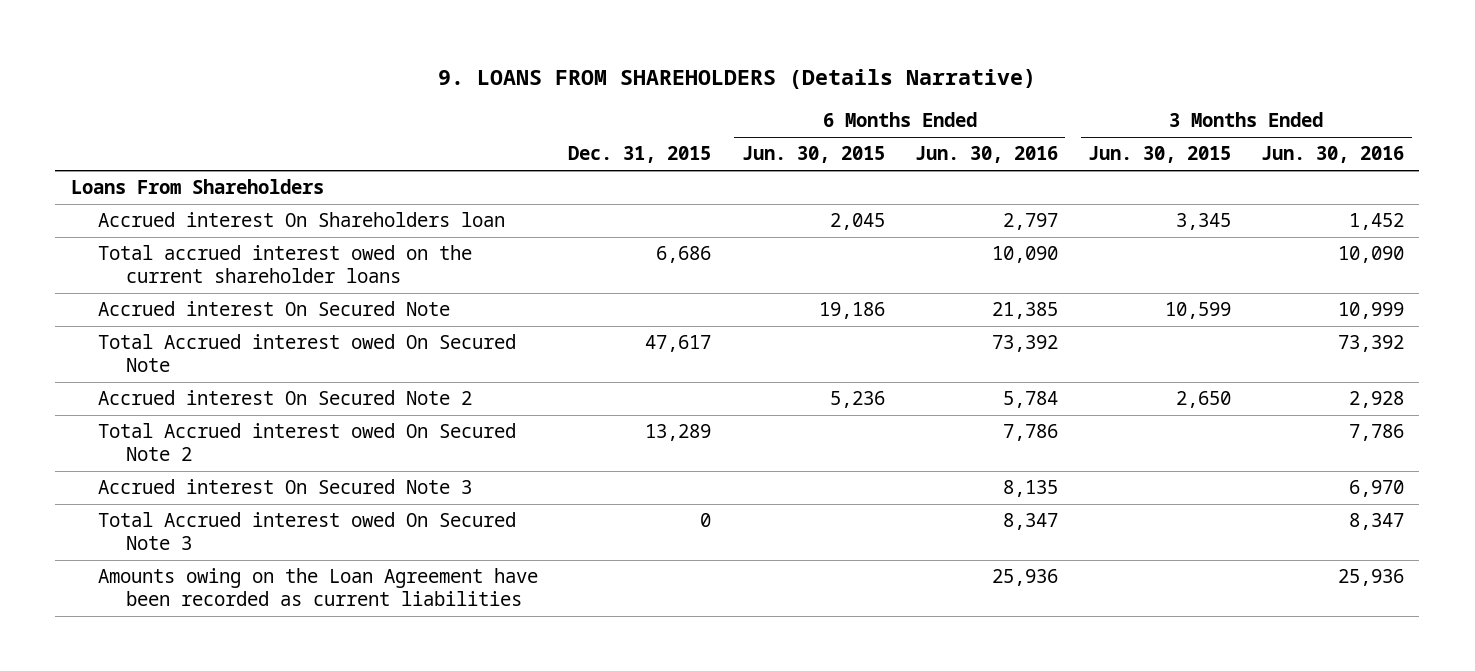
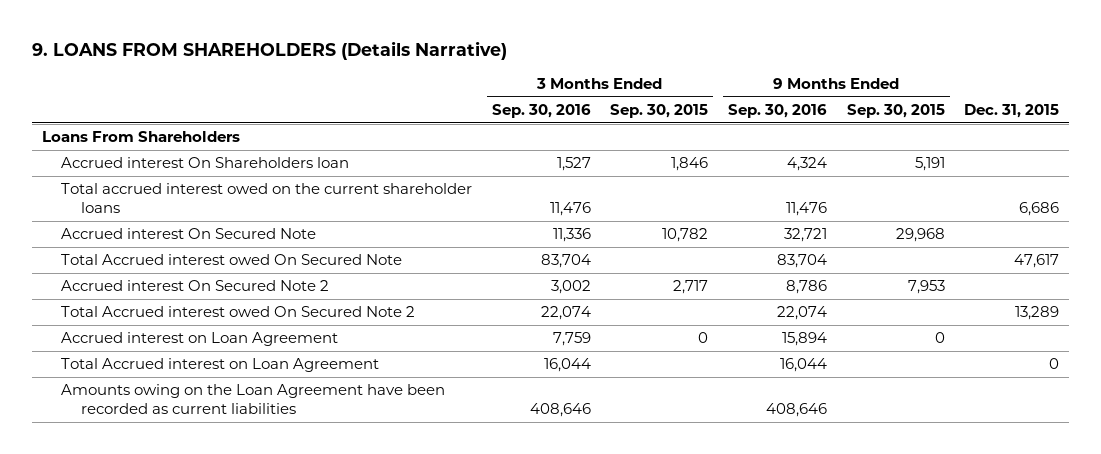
- | Dec. 31, 2015 | 6 Months Ended Jun. 30, 2015 | 6 Months Ended Jun. 30, 2016 | 3 Months Ended Jun. 30, 2015 | 3 Months Ended Jun. 30, 2016
+ | 3 Months Ended Sep. 30, 2016 | 3 Months Ended Sep. 30, 2015 | 9 Months Ended Sep. 30, 2016 | 9 Months Ended Sep. 30, 2015 | Dec. 31, 2015
- Accrued interest On Secured Note 3 | | | 8,135 | | 6,970
- Total Accrued interest owed On Secured Note 3 | 0 | | 8,347 | | 8,347
+ Accrued interest on Loan Agreement | 7,759 | 0 | 15,894 | 0 |
+ Total Accrued interest on Loan Agreement | 16,044 | | 16,044 | | 0

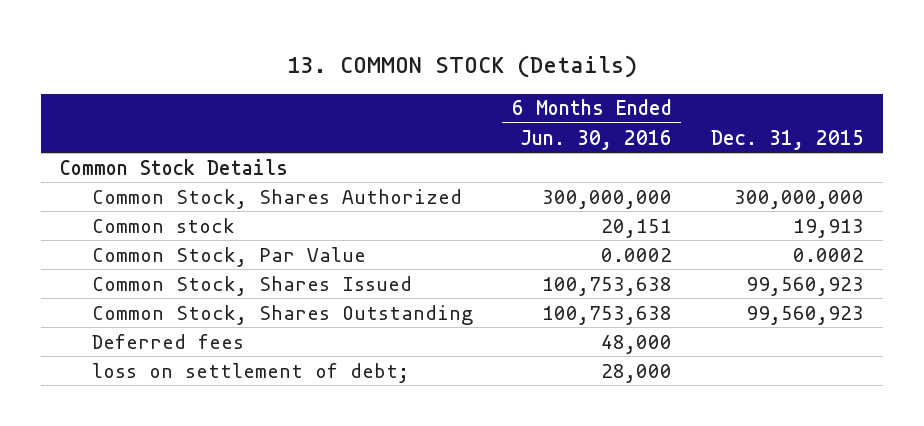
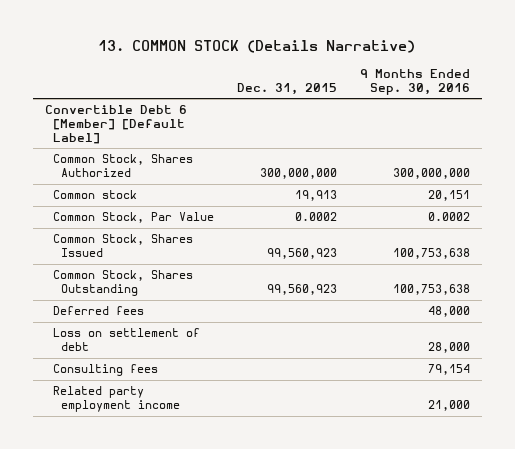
- 13. COMMON STOCK (Details)
+ 13. COMMON STOCK (Details Narrative)
- | 6 Months Ended Jun. 30, 2016 | Dec. 31, 2015
+ | Dec. 31, 2015 | 9 Months Ended Sep. 30, 2016
- Common Stock Details
+ Convertible Debt 6 [Member] [Default Label]
- loss on settlement of debt; | 28,000 |
+ Loss on settlement of debt | | 28,000
+ Consulting fees | | 79,154
+ Related party employment income | | 21,000

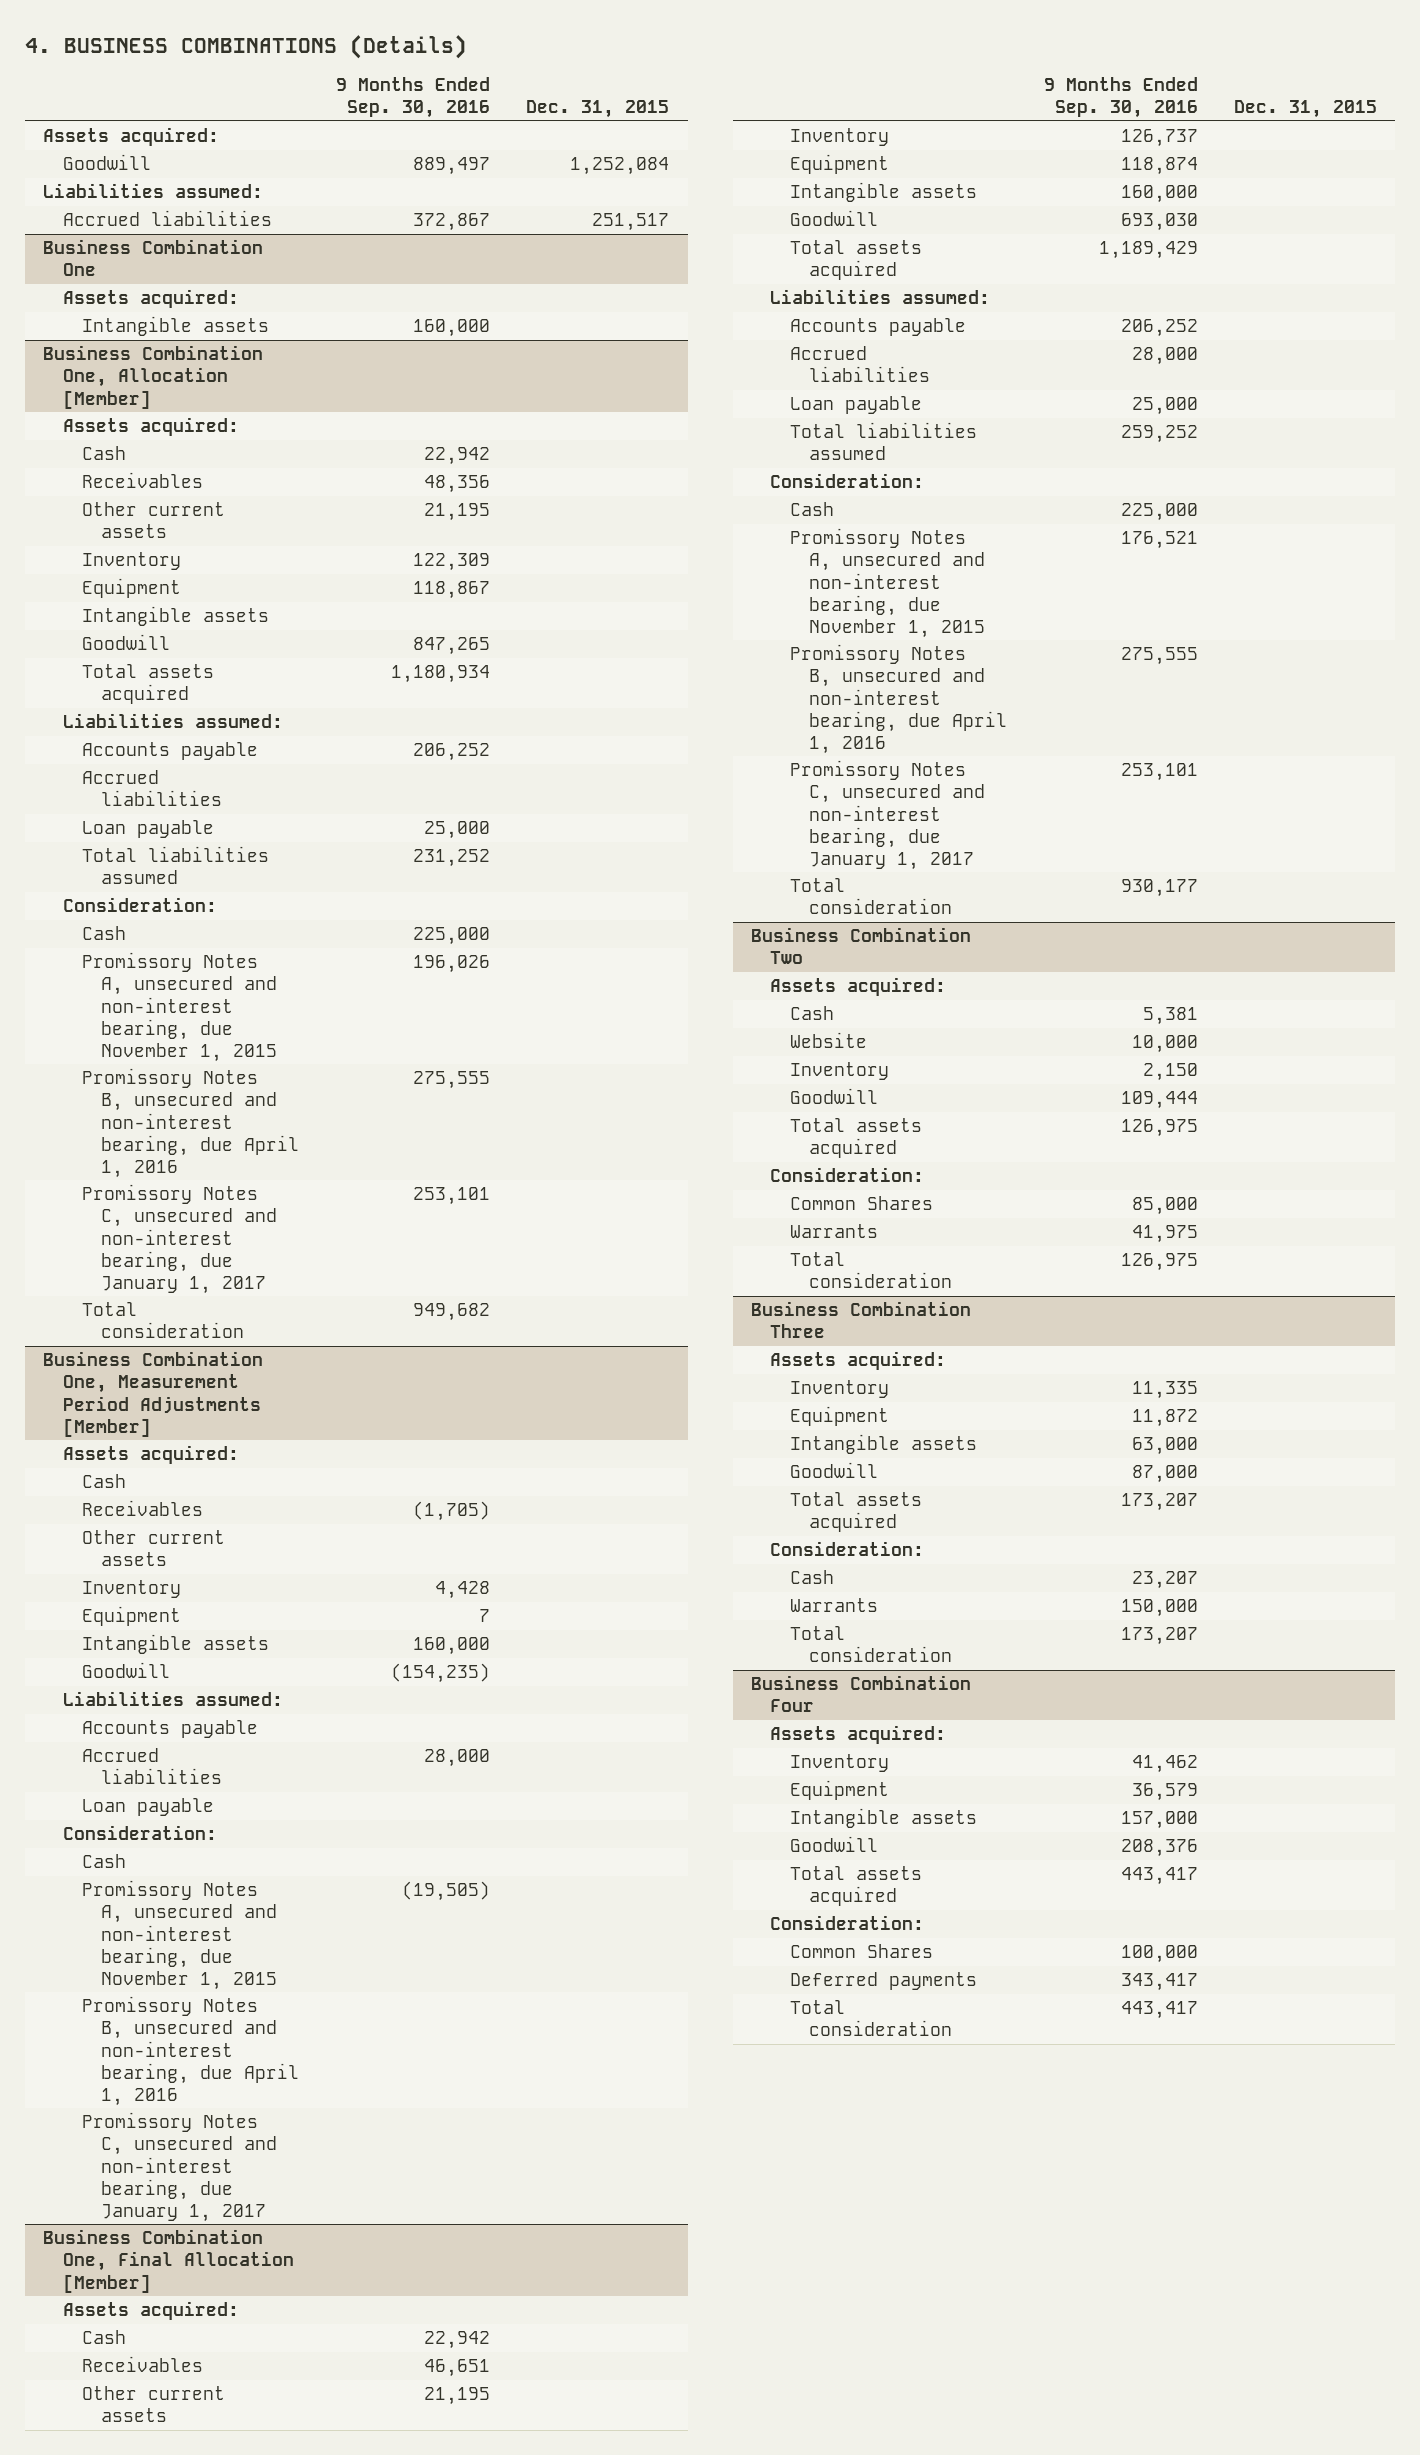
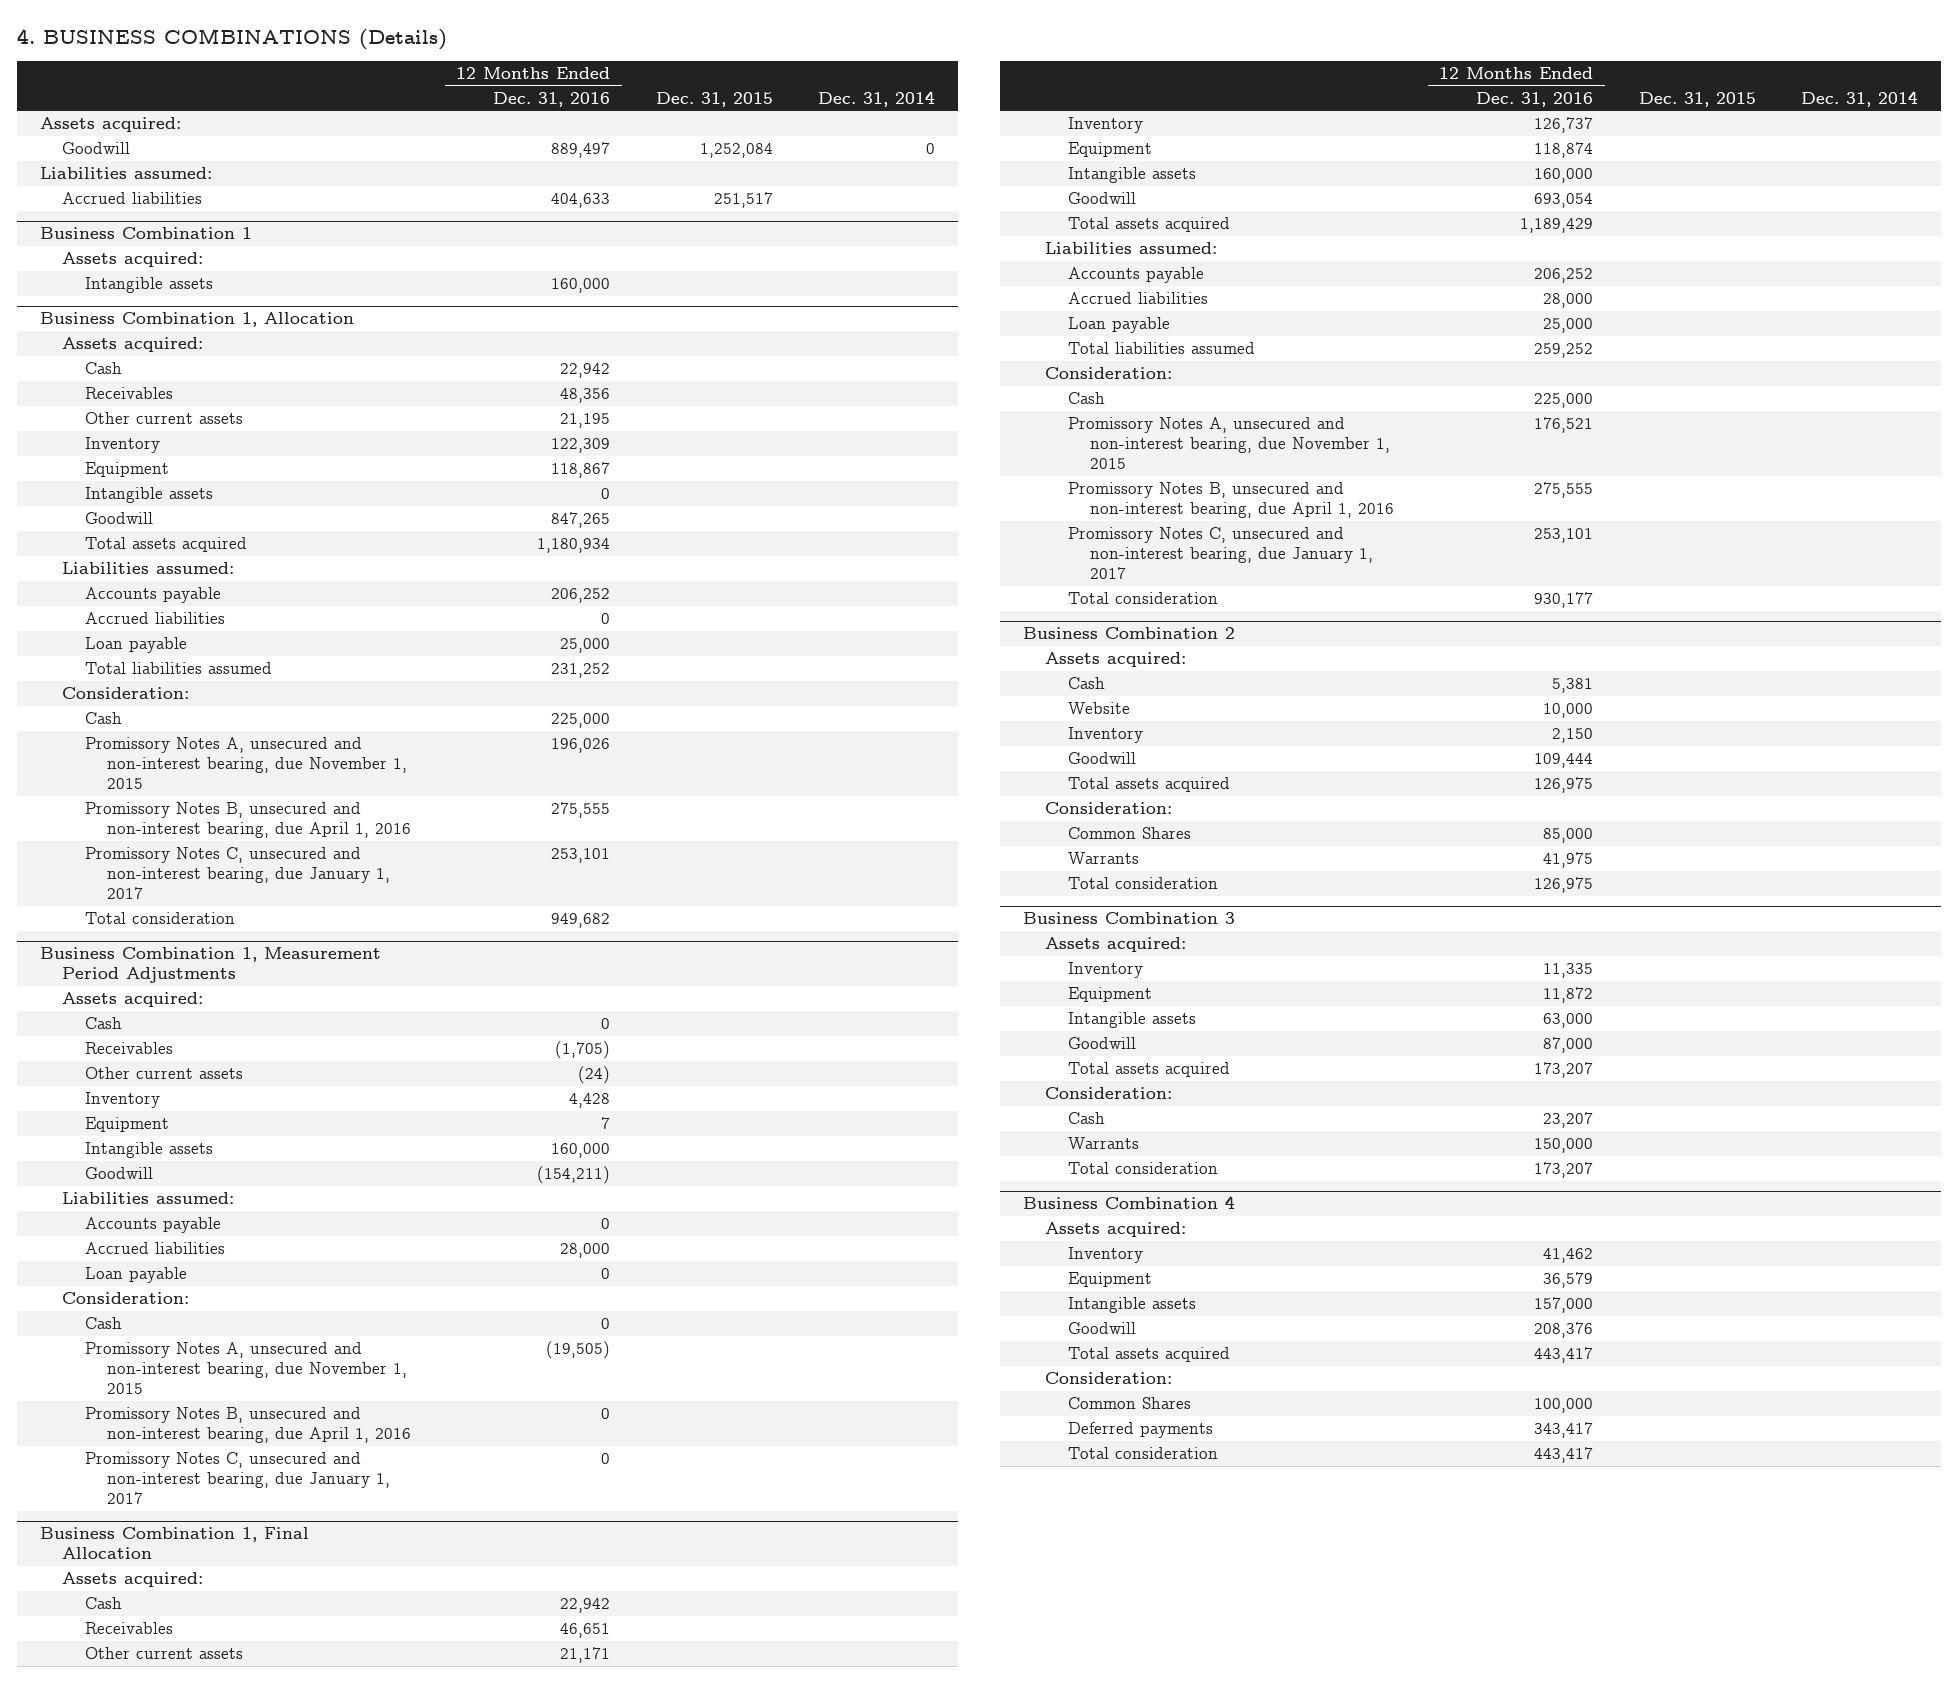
- | 9 Months Ended Sep. 30, 2016 | Dec. 31, 2015
+ | 12 Months Ended Dec. 31, 2016 | Dec. 31, 2015 | Dec. 31, 2014
- Business Combination One
+ Business Combination 1
- Business Combination One, Allocation [Member]
+ Business Combination 1, Allocation
- Business Combination One, Measurement Period Adjustments [Member]
+ Business Combination 1, Measurement Period Adjustments
- Business Combination One, Final Allocation [Member]
+ Business Combination 1, Final Allocation
- Business Combination Two
+ Business Combination 2
- Business Combination Three
+ Business Combination 3
- Business Combination Four
+ Business Combination 4

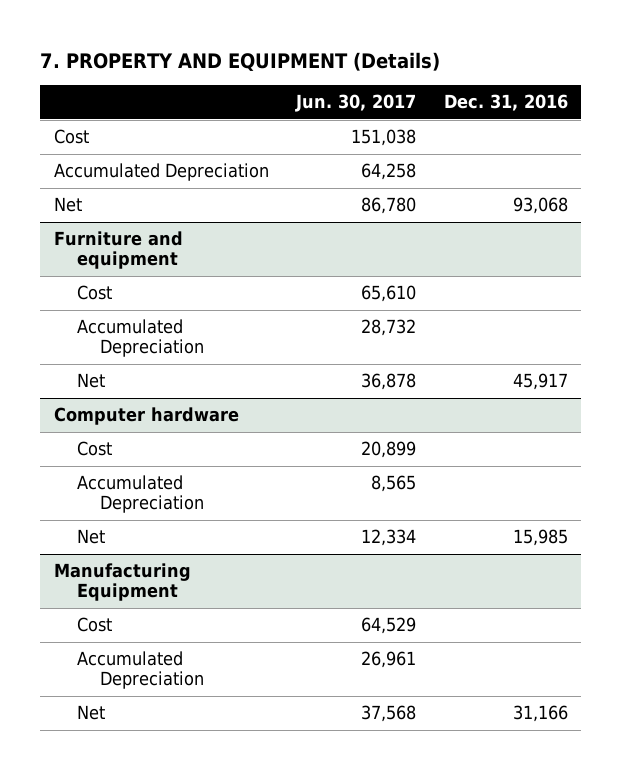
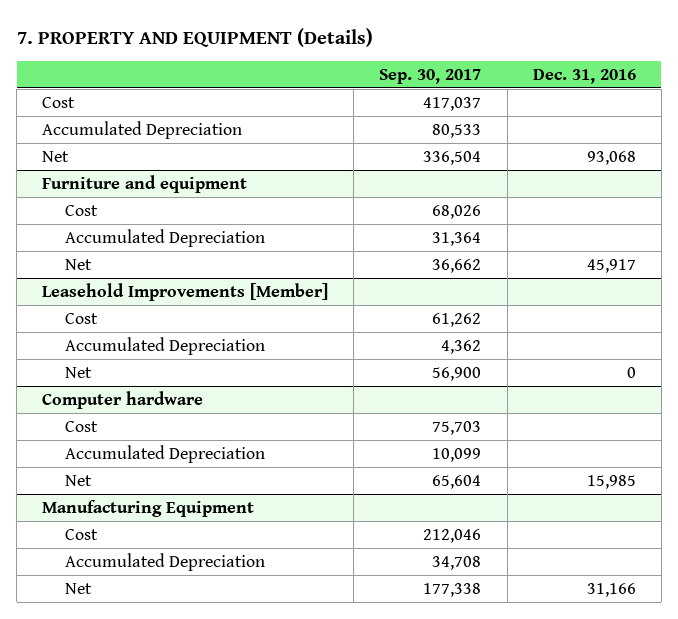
- | Jun. 30, 2017 | Dec. 31, 2016
+ | Sep. 30, 2017 | Dec. 31, 2016
+ Leasehold Improvements [Member]
+ Cost | 61,262 |
+ Accumulated Depreciation | 4,362 |
+ Net | 56,900 | 0

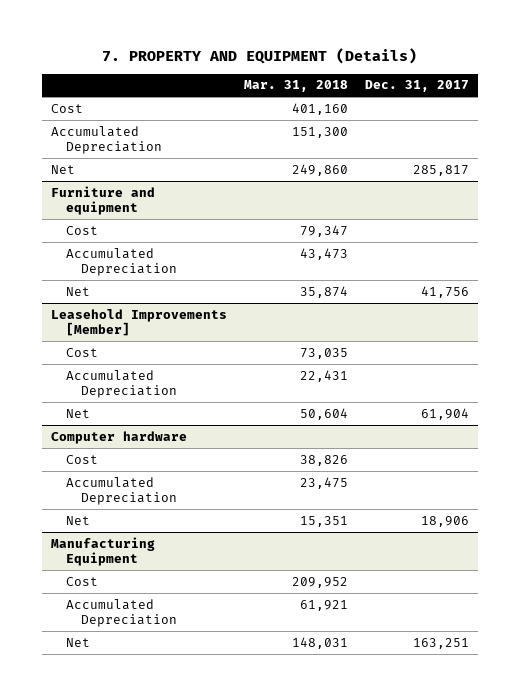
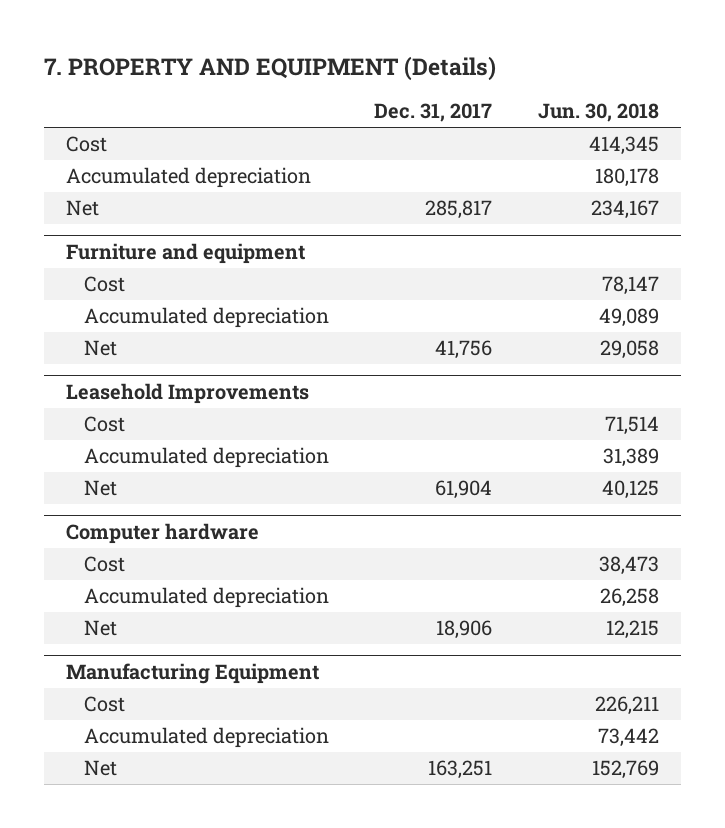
- | Mar. 31, 2018 | Dec. 31, 2017
+ | Dec. 31, 2017 | Jun. 30, 2018
- Accumulated Depreciation | 151,300 |
+ Accumulated depreciation | | 180,178
@ Furniture and equipment
- Accumulated Depreciation | 43,473 |
+ Accumulated depreciation | | 49,089
- Leasehold Improvements [Member]
+ Leasehold Improvements
- Accumulated Depreciation | 22,431 |
+ Accumulated depreciation | | 31,389
@ Computer hardware
- Accumulated Depreciation | 23,475 |
+ Accumulated depreciation | | 26,258
@ Manufacturing Equipment
- Accumulated Depreciation | 61,921 |
+ Accumulated depreciation | | 73,442

